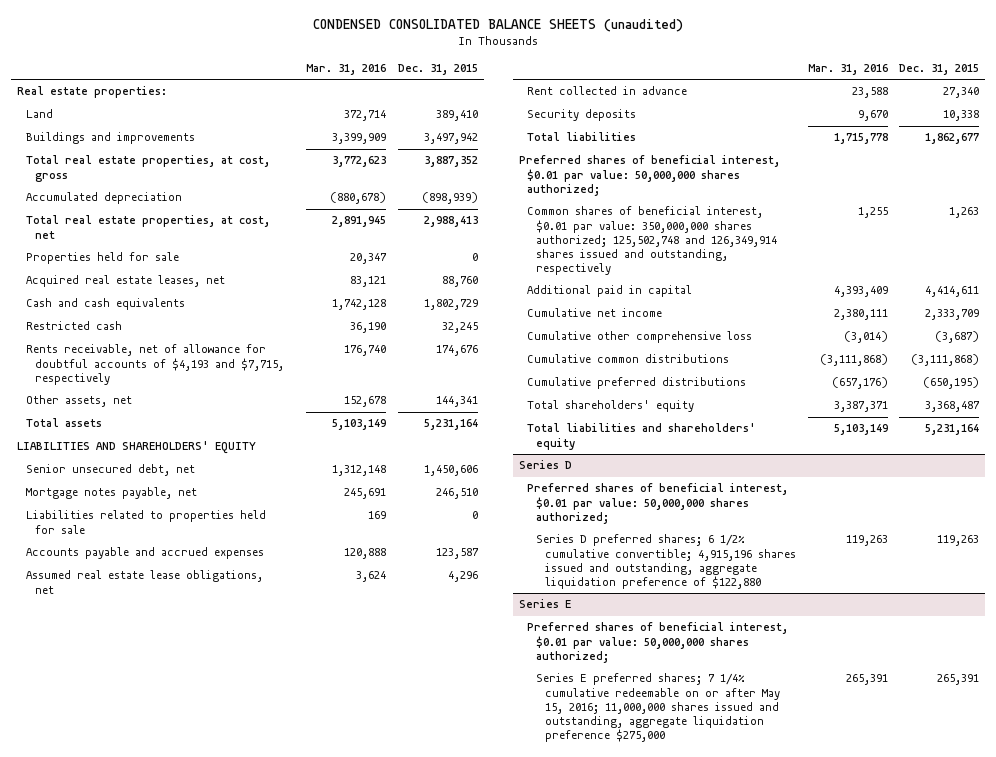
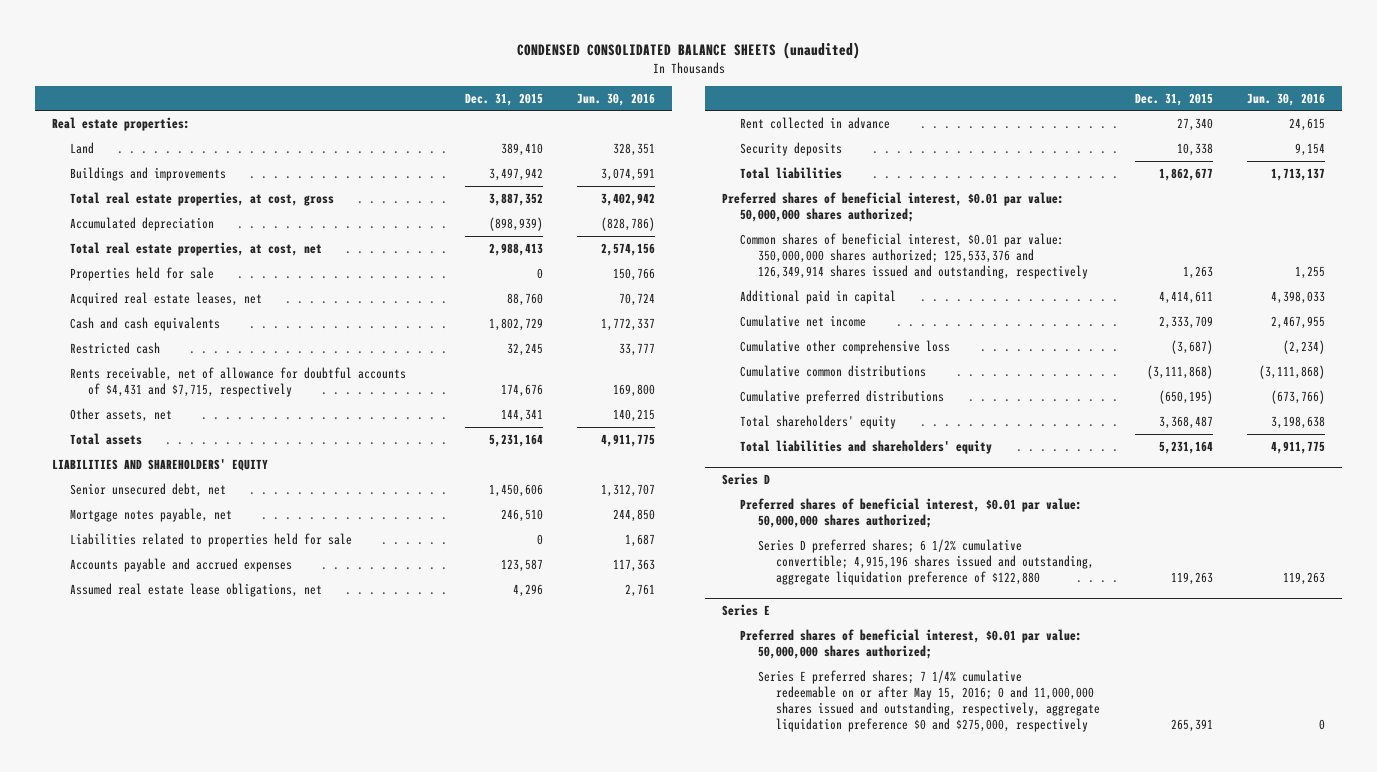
- | Mar. 31, 2016 | Dec. 31, 2015
+ | Dec. 31, 2015 | Jun. 30, 2016
- Rents receivable, net of allowance for doubtful accounts of $4,193 and $7,715, respectively | 176,740 | 174,676
+ Rents receivable, net of allowance for doubtful accounts of $4,431 and $7,715, respectively | 174,676 | 169,800
- Common shares of beneficial interest, $0.01 par value: 350,000,000 shares authorized; 125,502,748 and 126,349,914 shares issued and outstanding, respectively | 1,255 | 1,263
+ Common shares of beneficial interest, $0.01 par value: 350,000,000 shares authorized; 125,533,376 and 126,349,914 shares issued and outstanding, respectively | 1,263 | 1,255
@ Series E
- Series E preferred shares; 7 1/4% cumulative redeemable on or after May 15, 2016; 11,000,000 shares issued and outstanding, aggregate liquidation preference $275,000 | 265,391 | 265,391
+ Series E preferred shares; 7 1/4% cumulative redeemable on or after May 15, 2016; 0 and 11,000,000 shares issued and outstanding, respectively, aggregate liquidation preference $0 and $275,000, respectively | 265,391 | 0

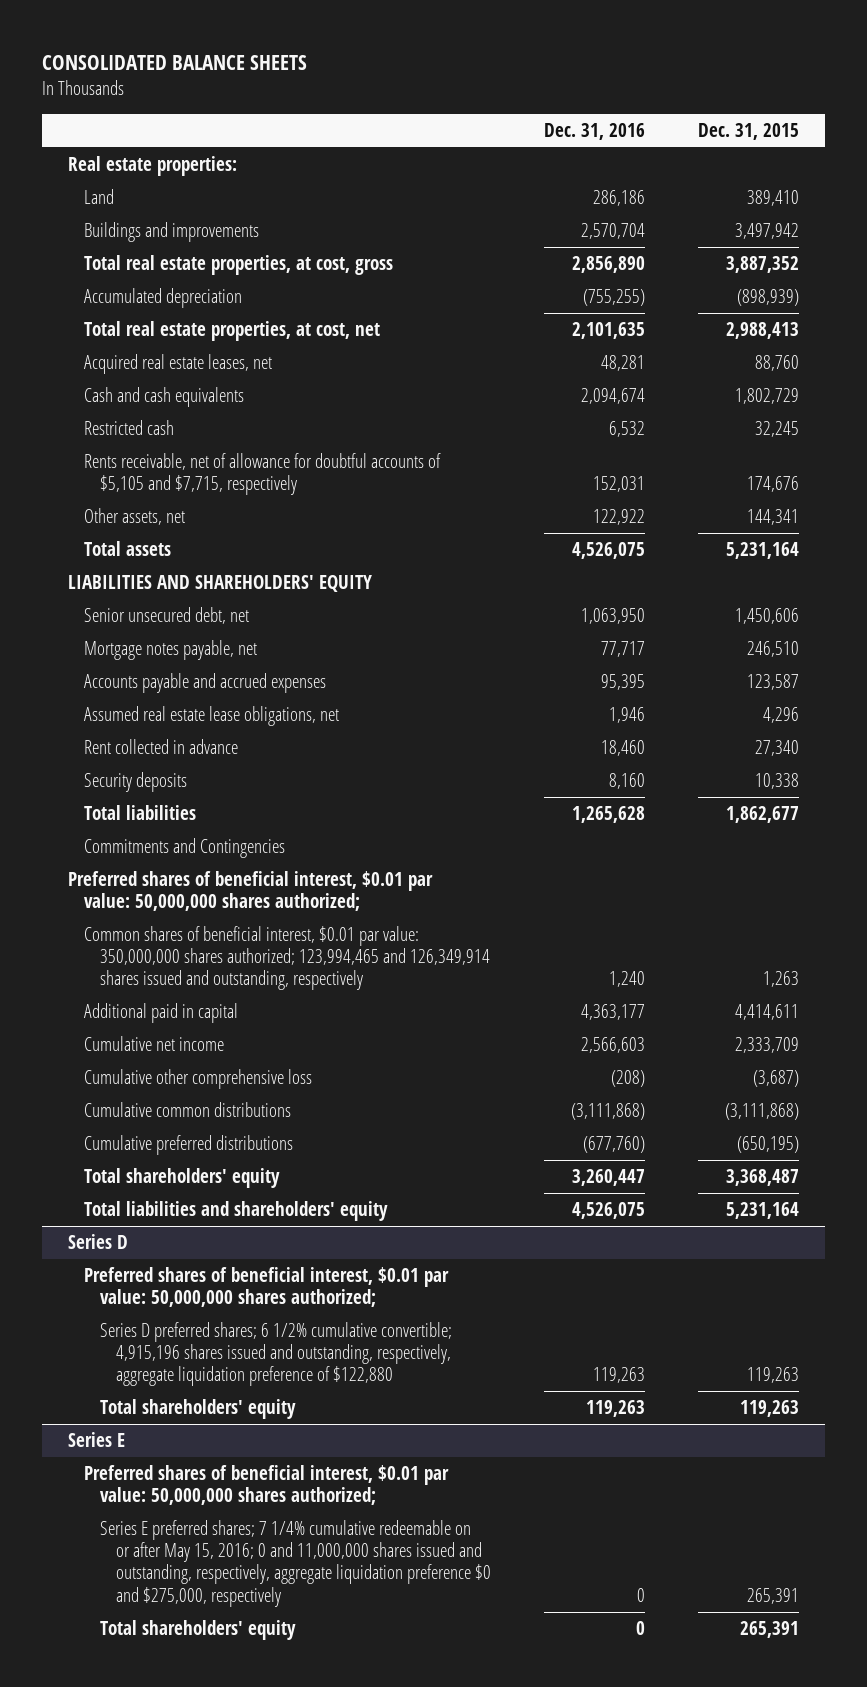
- CONDENSED CONSOLIDATED BALANCE SHEETS (unaudited)
+ CONSOLIDATED BALANCE SHEETS
- | Dec. 31, 2015 | Jun. 30, 2016
+ | Dec. 31, 2016 | Dec. 31, 2015
- Properties held for sale | 0 | 150,766
- Rents receivable, net of allowance for doubtful accounts of $4,431 and $7,715, respectively | 174,676 | 169,800
+ Rents receivable, net of allowance for doubtful accounts of $5,105 and $7,715, respectively | 152,031 | 174,676
- Liabilities related to properties held for sale | 0 | 1,687
+ Commitments and Contingencies
- Common shares of beneficial interest, $0.01 par value: 350,000,000 shares authorized; 125,533,376 and 126,349,914 shares issued and outstanding, respectively | 1,263 | 1,255
+ Common shares of beneficial interest, $0.01 par value: 350,000,000 shares authorized; 123,994,465 and 126,349,914 shares issued and outstanding, respectively | 1,240 | 1,263
@ Series D
- Series D preferred shares; 6 1/2% cumulative convertible; 4,915,196 shares issued and outstanding, aggregate liquidation preference of $122,880 | 119,263 | 119,263
+ Series D preferred shares; 6 1/2% cumulative convertible; 4,915,196 shares issued and outstanding, respectively, aggregate liquidation preference of $122,880 | 119,263 | 119,263
+ Total shareholders' equity | 119,263 | 119,263
@ Series E
+ Total shareholders' equity | 0 | 265,391

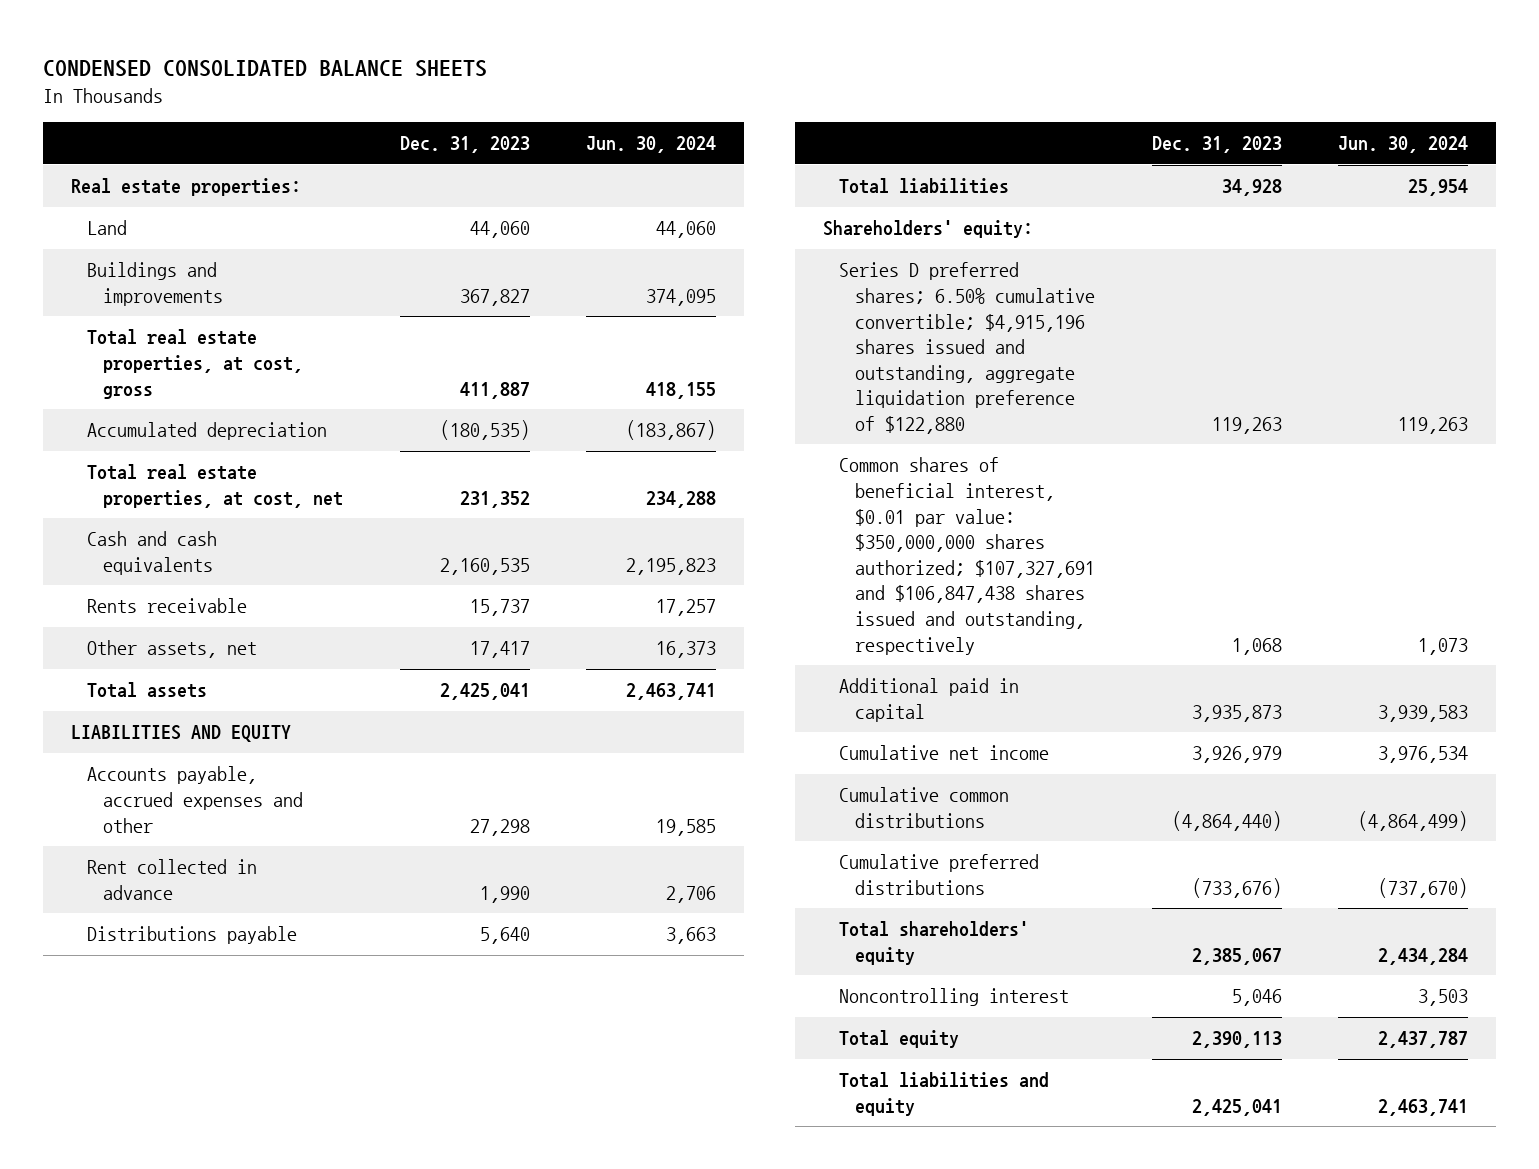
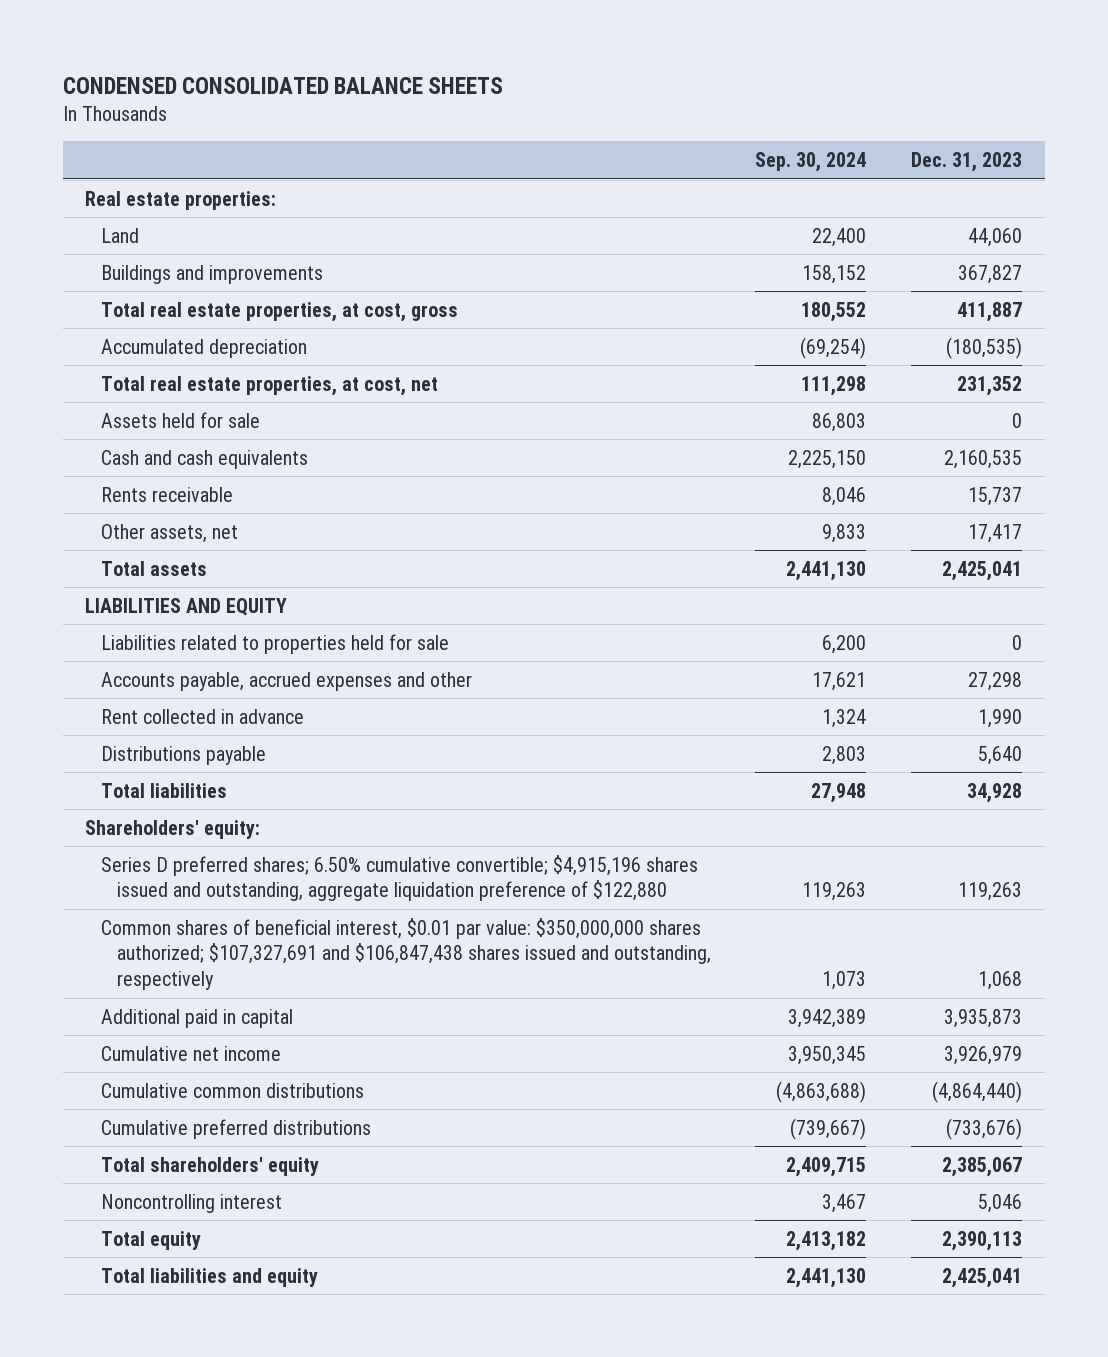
- | Dec. 31, 2023 | Jun. 30, 2024
+ | Sep. 30, 2024 | Dec. 31, 2023
+ Assets held for sale | 86,803 | 0
+ Liabilities related to properties held for sale | 6,200 | 0

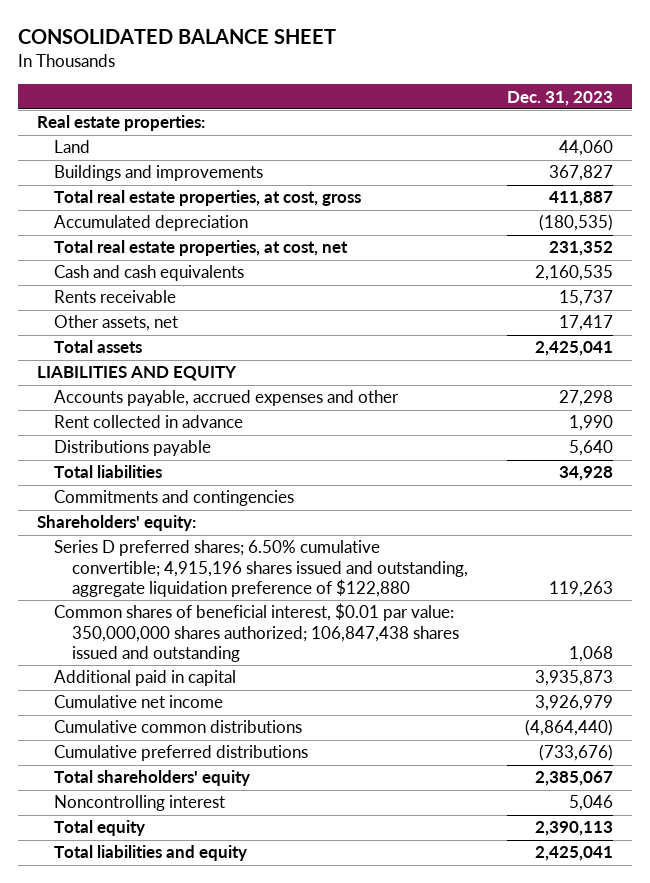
- CONDENSED CONSOLIDATED BALANCE SHEETS
+ CONSOLIDATED BALANCE SHEET
- | Sep. 30, 2024 | Dec. 31, 2023
+ | Dec. 31, 2023
- Assets held for sale | 86,803 | 0
- Liabilities related to properties held for sale | 6,200 | 0
+ Commitments and contingencies
- Series D preferred shares; 6.50% cumulative convertible; $4,915,196 shares issued and outstanding, aggregate liquidation preference of $122,880 | 119,263 | 119,263
- Common shares of beneficial interest, $0.01 par value: $350,000,000 shares authorized; $107,327,691 and $106,847,438 shares issued and outstanding, respectively | 1,073 | 1,068
+ Series D preferred shares; 6.50% cumulative convertible; 4,915,196 shares issued and outstanding, aggregate liquidation preference of $122,880 | 119,263
+ Common shares of beneficial interest, $0.01 par value: 350,000,000 shares authorized; 106,847,438 shares issued and outstanding | 1,068

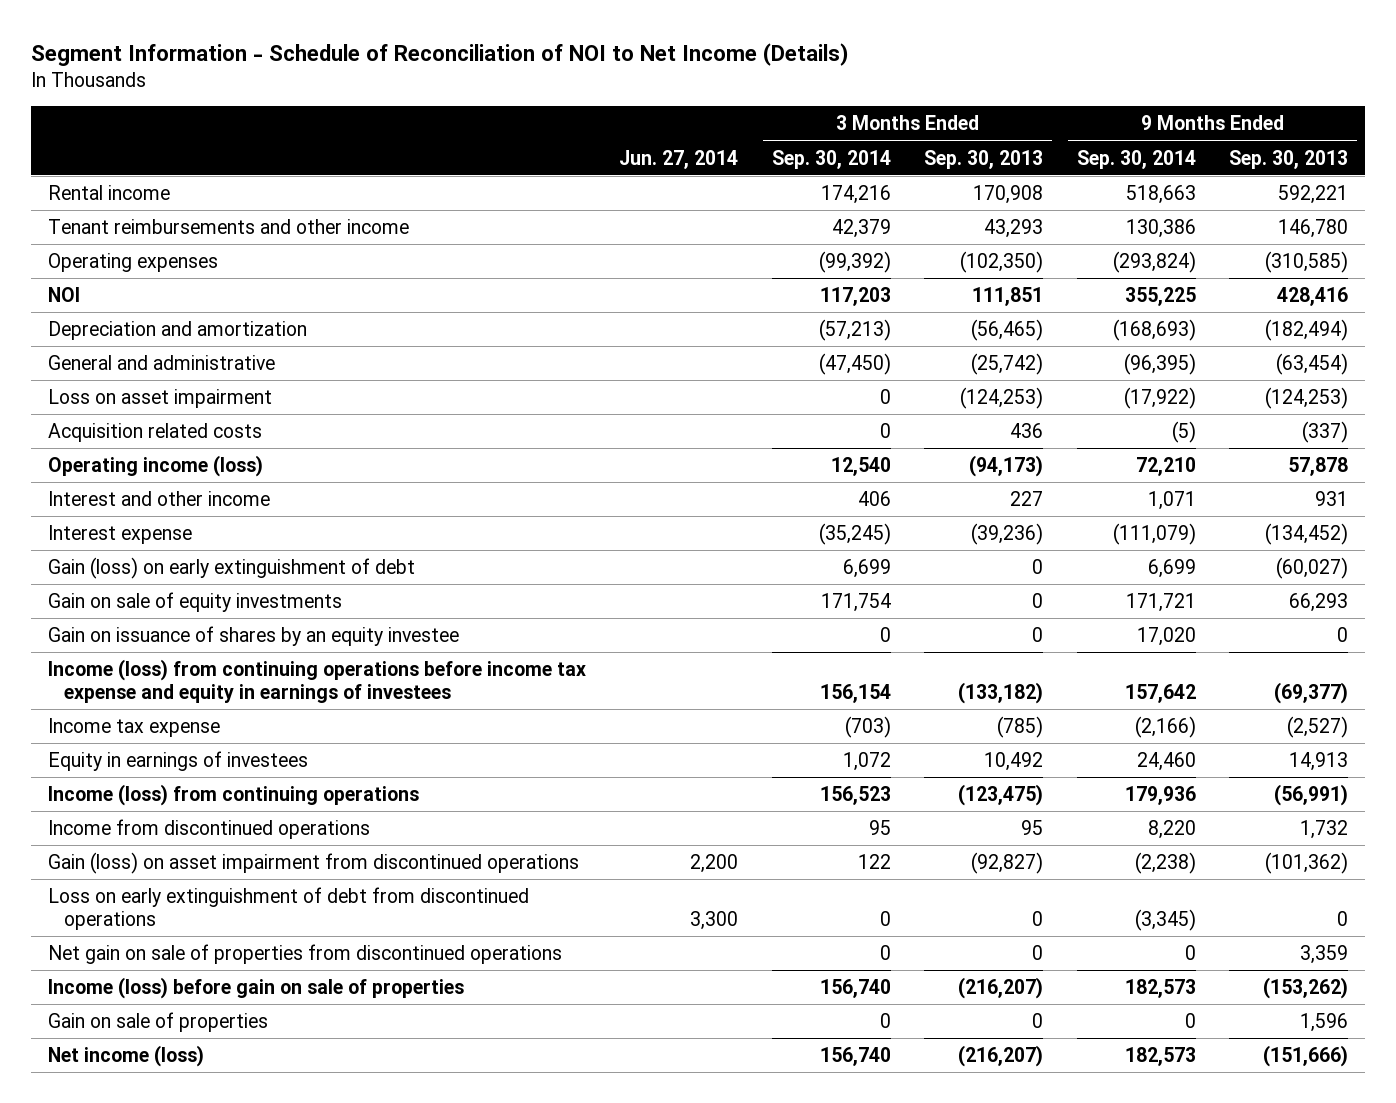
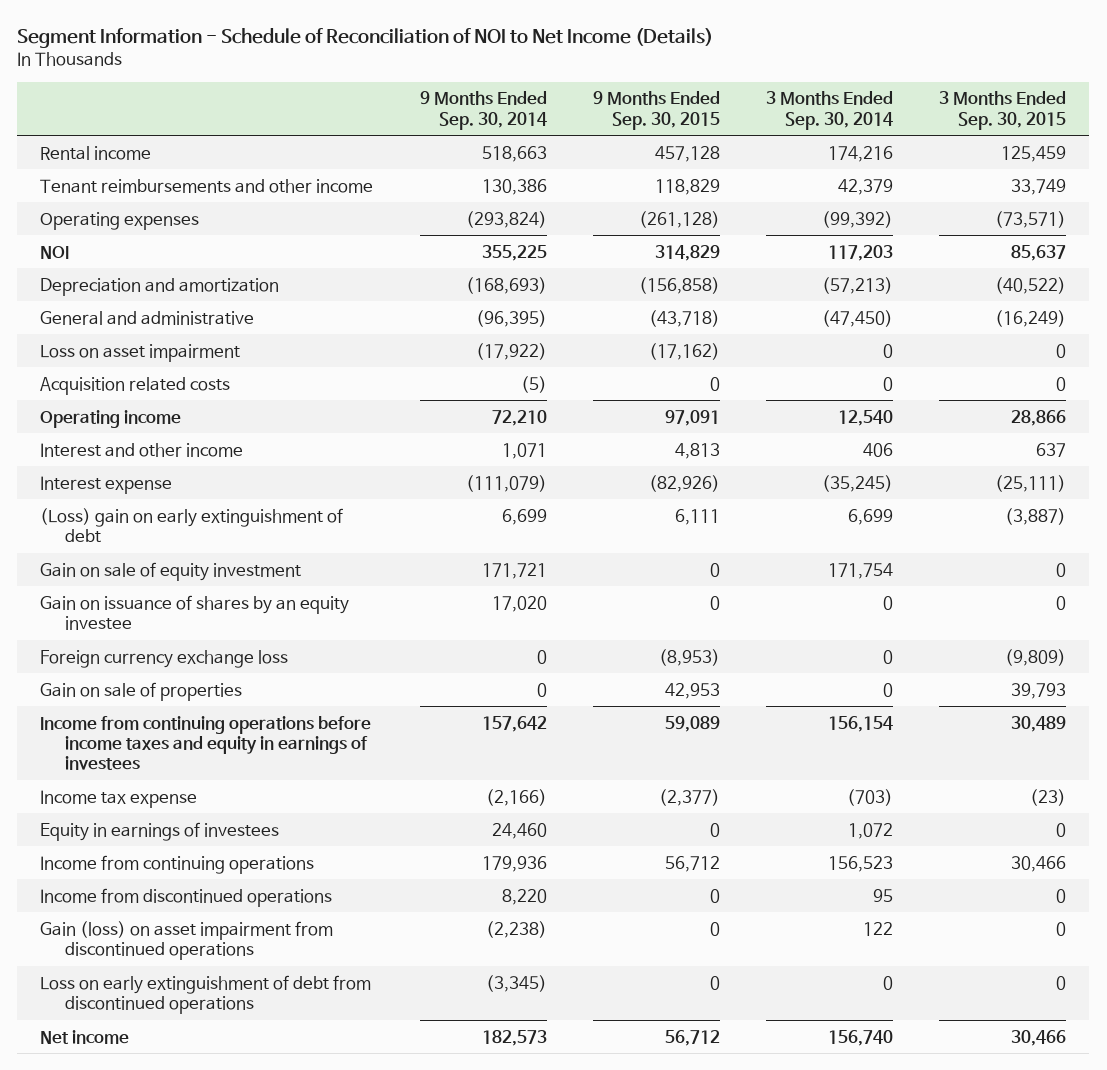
- | Jun. 27, 2014 | 3 Months Ended Sep. 30, 2014 | 3 Months Ended Sep. 30, 2013 | 9 Months Ended Sep. 30, 2014 | 9 Months Ended Sep. 30, 2013
+ | 9 Months Ended Sep. 30, 2014 | 9 Months Ended Sep. 30, 2015 | 3 Months Ended Sep. 30, 2014 | 3 Months Ended Sep. 30, 2015
- Operating income (loss) | | 12,540 | (94,173) | 72,210 | 57,878
+ Operating income | 72,210 | 97,091 | 12,540 | 28,866
- Gain (loss) on early extinguishment of debt | | 6,699 | 0 | 6,699 | (60,027)
- Gain on sale of equity investments | | 171,754 | 0 | 171,721 | 66,293
+ (Loss) gain on early extinguishment of debt | 6,699 | 6,111 | 6,699 | (3,887)
+ Gain on sale of equity investment | 171,721 | 0 | 171,754 | 0
- Income (loss) from continuing operations before income tax expense and equity in earnings of investees | | 156,154 | (133,182) | 157,642 | (69,377)
+ Foreign currency exchange loss | 0 | (8,953) | 0 | (9,809)
moved up: Gain on sale of properties | 0 | 42,953 | 0 | 39,793
+ Income from continuing operations before income taxes and equity in earnings of investees | 157,642 | 59,089 | 156,154 | 30,489
- Income (loss) from continuing operations | | 156,523 | (123,475) | 179,936 | (56,991)
+ Income from continuing operations | 179,936 | 56,712 | 156,523 | 30,466
- Net gain on sale of properties from discontinued operations | | 0 | 0 | 0 | 3,359
- Income (loss) before gain on sale of properties | | 156,740 | (216,207) | 182,573 | (153,262)
- Net income (loss) | | 156,740 | (216,207) | 182,573 | (151,666)
+ Net income | 182,573 | 56,712 | 156,740 | 30,466

